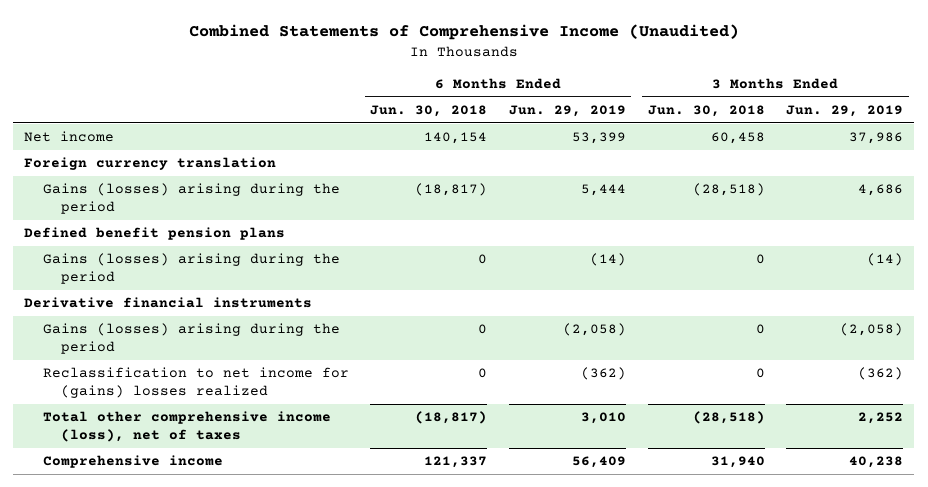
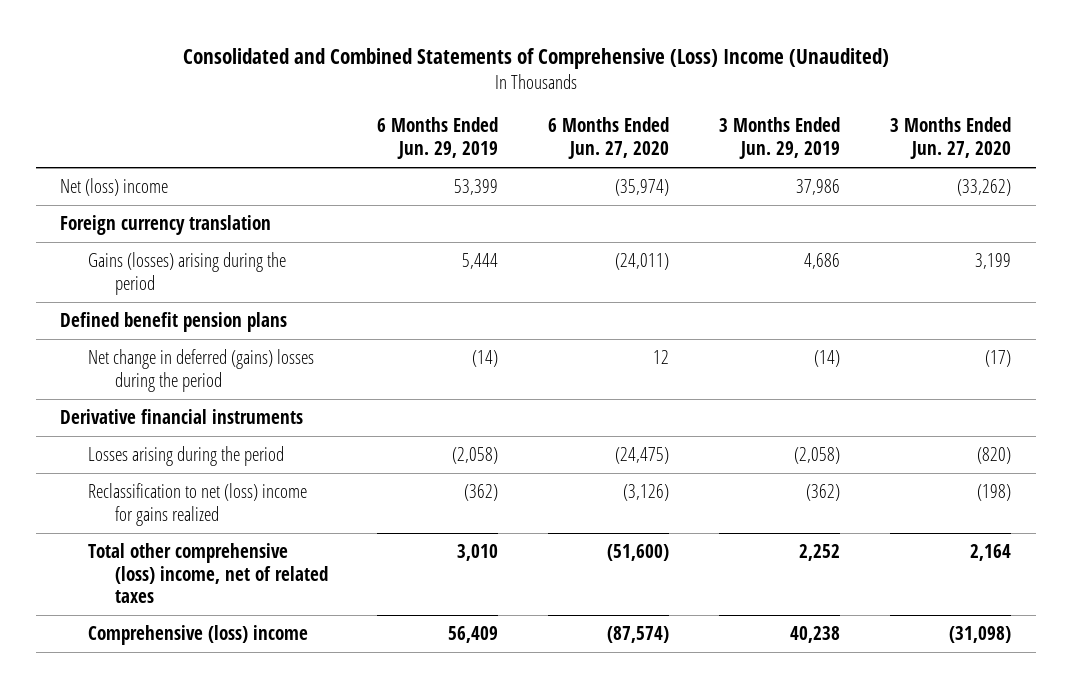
- Combined Statements of Comprehensive Income (Unaudited)
+ Consolidated and Combined Statements of Comprehensive (Loss) Income (Unaudited)
- | 6 Months Ended Jun. 30, 2018 | 6 Months Ended Jun. 29, 2019 | 3 Months Ended Jun. 30, 2018 | 3 Months Ended Jun. 29, 2019
+ | 6 Months Ended Jun. 29, 2019 | 6 Months Ended Jun. 27, 2020 | 3 Months Ended Jun. 29, 2019 | 3 Months Ended Jun. 27, 2020
- Net income | 140,154 | 53,399 | 60,458 | 37,986
+ Net (loss) income | 53,399 | (35,974) | 37,986 | (33,262)
- Gains (losses) arising during the period | 0 | (14) | 0 | (14)
+ Net change in deferred (gains) losses during the period | (14) | 12 | (14) | (17)
- Gains (losses) arising during the period | 0 | (2,058) | 0 | (2,058)
- Reclassification to net income for (gains) losses realized | 0 | (362) | 0 | (362)
- Total other comprehensive income (loss), net of taxes | (18,817) | 3,010 | (28,518) | 2,252
- Comprehensive income | 121,337 | 56,409 | 31,940 | 40,238
+ Losses arising during the period | (2,058) | (24,475) | (2,058) | (820)
+ Reclassification to net (loss) income for gains realized | (362) | (3,126) | (362) | (198)
+ Total other comprehensive (loss) income, net of related taxes | 3,010 | (51,600) | 2,252 | 2,164
+ Comprehensive (loss) income | 56,409 | (87,574) | 40,238 | (31,098)

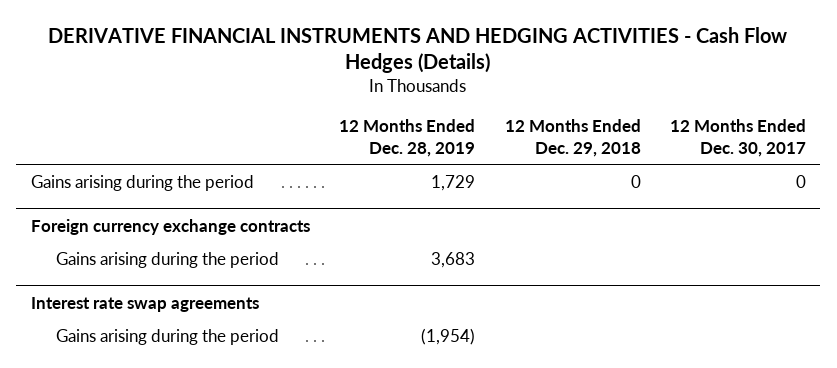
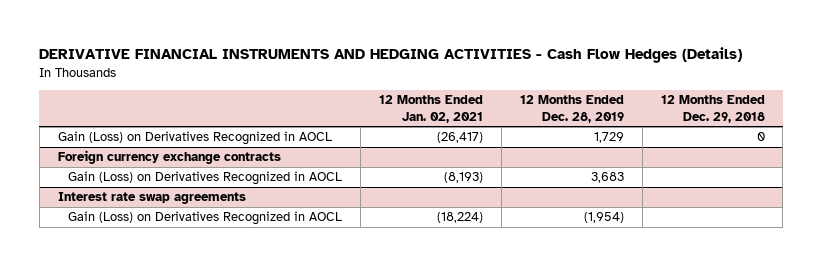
- | 12 Months Ended Dec. 28, 2019 | 12 Months Ended Dec. 29, 2018 | 12 Months Ended Dec. 30, 2017
+ | 12 Months Ended Jan. 02, 2021 | 12 Months Ended Dec. 28, 2019 | 12 Months Ended Dec. 29, 2018
- Gains arising during the period | 1,729 | 0 | 0
+ Gain (Loss) on Derivatives Recognized in AOCL | (26,417) | 1,729 | 0
@ Foreign currency exchange contracts
- Gains arising during the period | 3,683 | |
+ Gain (Loss) on Derivatives Recognized in AOCL | (8,193) | 3,683 |
@ Interest rate swap agreements
- Gains arising during the period | (1,954) | |
+ Gain (Loss) on Derivatives Recognized in AOCL | (18,224) | (1,954) |

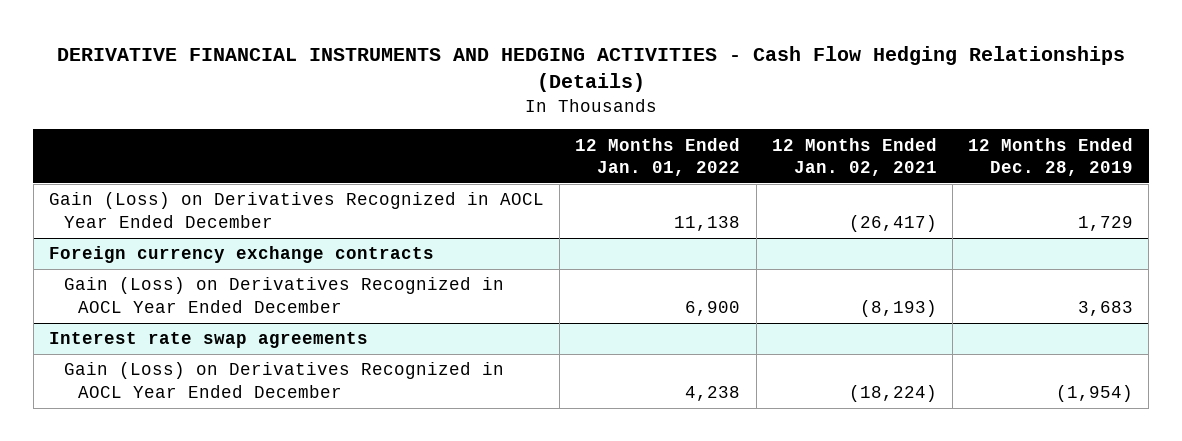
- DERIVATIVE FINANCIAL INSTRUMENTS AND HEDGING ACTIVITIES - Cash Flow Hedges (Details)
+ DERIVATIVE FINANCIAL INSTRUMENTS AND HEDGING ACTIVITIES - Cash Flow Hedging Relationships (Details)
- | 12 Months Ended Jan. 02, 2021 | 12 Months Ended Dec. 28, 2019 | 12 Months Ended Dec. 29, 2018
+ | 12 Months Ended Jan. 01, 2022 | 12 Months Ended Jan. 02, 2021 | 12 Months Ended Dec. 28, 2019
- Gain (Loss) on Derivatives Recognized in AOCL | (26,417) | 1,729 | 0
+ Gain (Loss) on Derivatives Recognized in AOCL Year Ended December | 11,138 | (26,417) | 1,729
@ Foreign currency exchange contracts
- Gain (Loss) on Derivatives Recognized in AOCL | (8,193) | 3,683 |
+ Gain (Loss) on Derivatives Recognized in AOCL Year Ended December | 6,900 | (8,193) | 3,683
@ Interest rate swap agreements
- Gain (Loss) on Derivatives Recognized in AOCL | (18,224) | (1,954) |
+ Gain (Loss) on Derivatives Recognized in AOCL Year Ended December | 4,238 | (18,224) | (1,954)

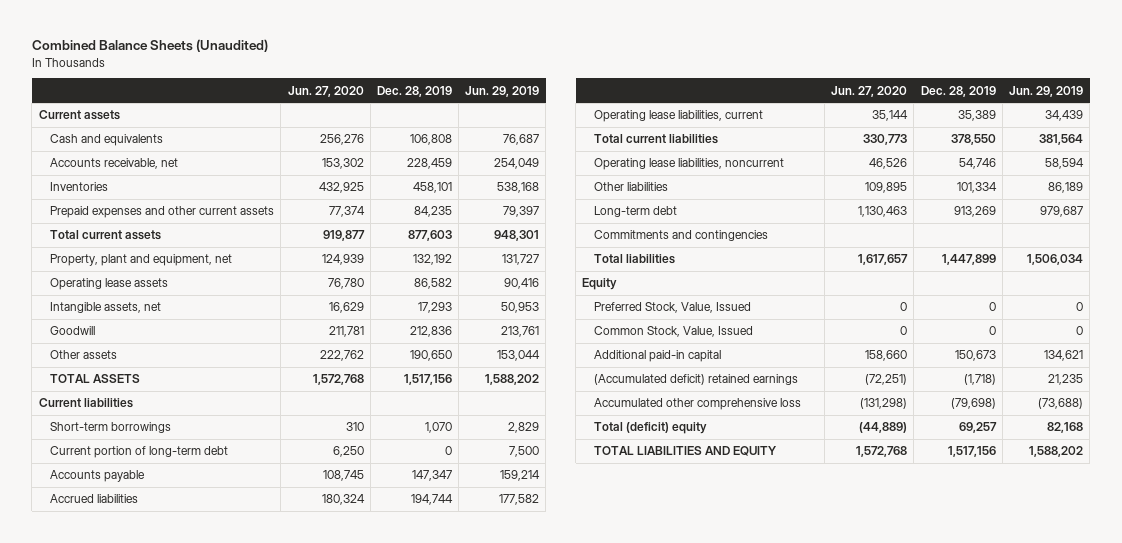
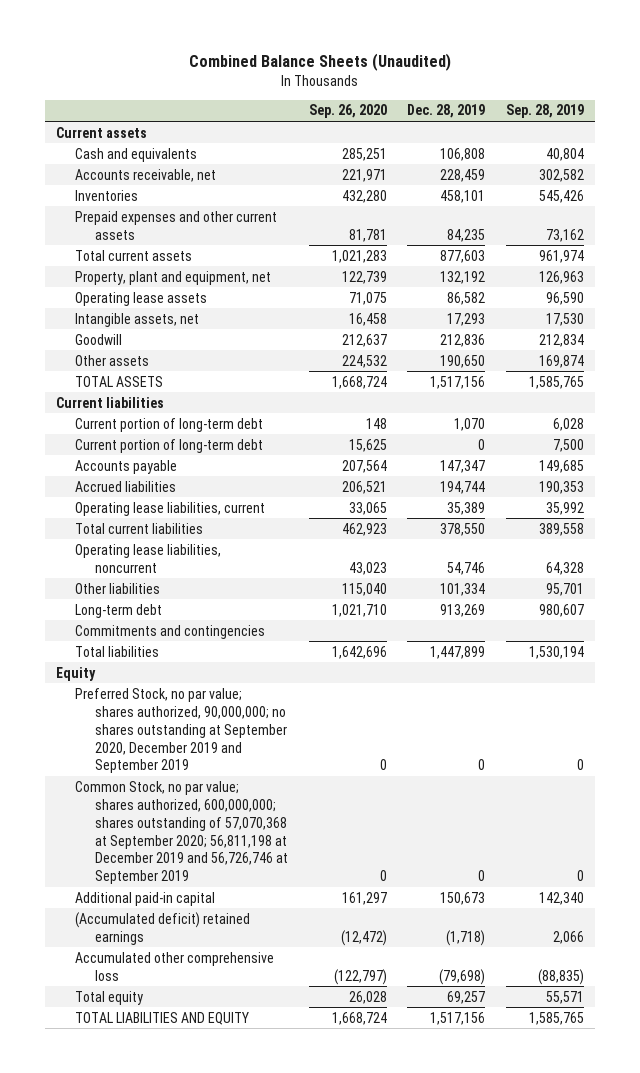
- | Jun. 27, 2020 | Dec. 28, 2019 | Jun. 29, 2019
+ | Sep. 26, 2020 | Dec. 28, 2019 | Sep. 28, 2019
- Short-term borrowings | 310 | 1,070 | 2,829
+ Current portion of long-term debt | 148 | 1,070 | 6,028
- Preferred Stock, Value, Issued | 0 | 0 | 0
- Common Stock, Value, Issued | 0 | 0 | 0
+ Preferred Stock, no par value; shares authorized, 90,000,000; no shares outstanding at September 2020, December 2019 and September 2019 | 0 | 0 | 0
+ Common Stock, no par value; shares authorized, 600,000,000; shares outstanding of 57,070,368 at September 2020; 56,811,198 at December 2019 and 56,726,746 at September 2019 | 0 | 0 | 0
- Total (deficit) equity | (44,889) | 69,257 | 82,168
+ Total equity | 26,028 | 69,257 | 55,571

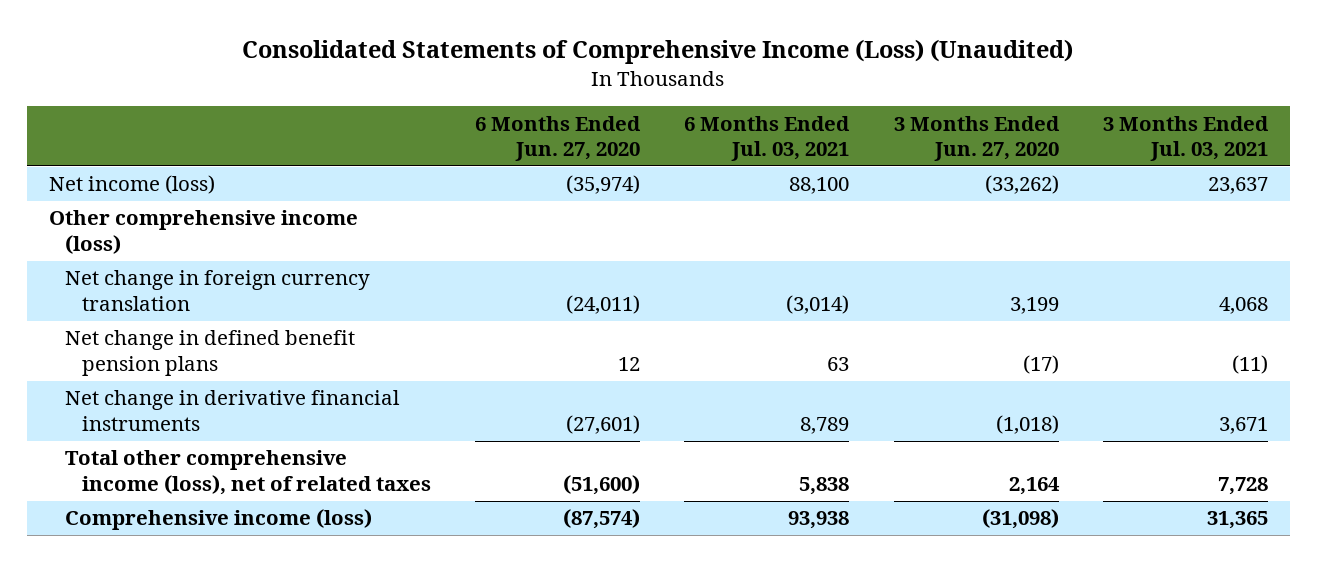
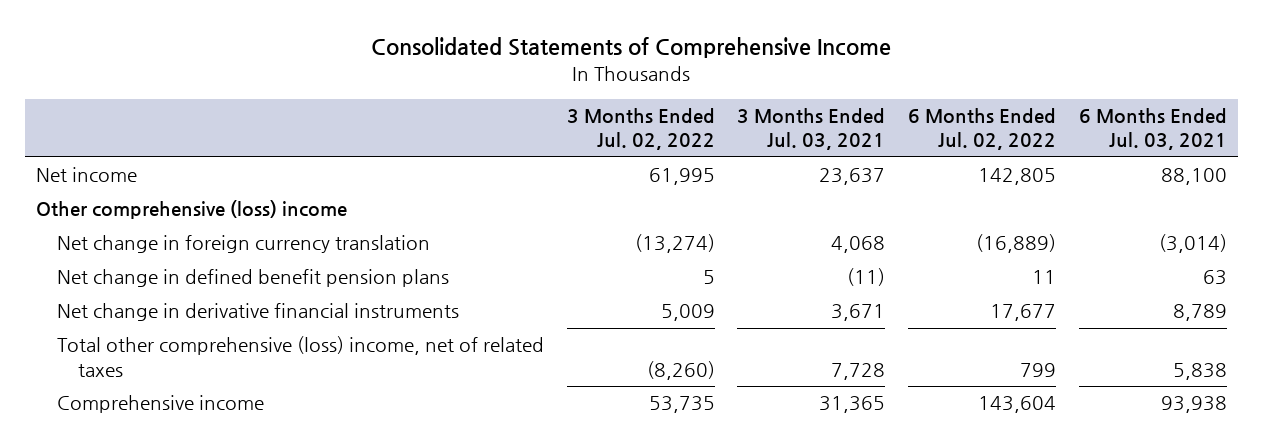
- Consolidated Statements of Comprehensive Income (Loss) (Unaudited)
+ Consolidated Statements of Comprehensive Income
- | 6 Months Ended Jun. 27, 2020 | 6 Months Ended Jul. 03, 2021 | 3 Months Ended Jun. 27, 2020 | 3 Months Ended Jul. 03, 2021
+ | 3 Months Ended Jul. 02, 2022 | 3 Months Ended Jul. 03, 2021 | 6 Months Ended Jul. 02, 2022 | 6 Months Ended Jul. 03, 2021
- Net income (loss) | (35,974) | 88,100 | (33,262) | 23,637
- Other comprehensive income (loss)
+ Net income | 61,995 | 23,637 | 142,805 | 88,100
+ Other comprehensive (loss) income
- Total other comprehensive income (loss), net of related taxes | (51,600) | 5,838 | 2,164 | 7,728
- Comprehensive income (loss) | (87,574) | 93,938 | (31,098) | 31,365
+ Total other comprehensive (loss) income, net of related taxes | (8,260) | 7,728 | 799 | 5,838
+ Comprehensive income | 53,735 | 31,365 | 143,604 | 93,938

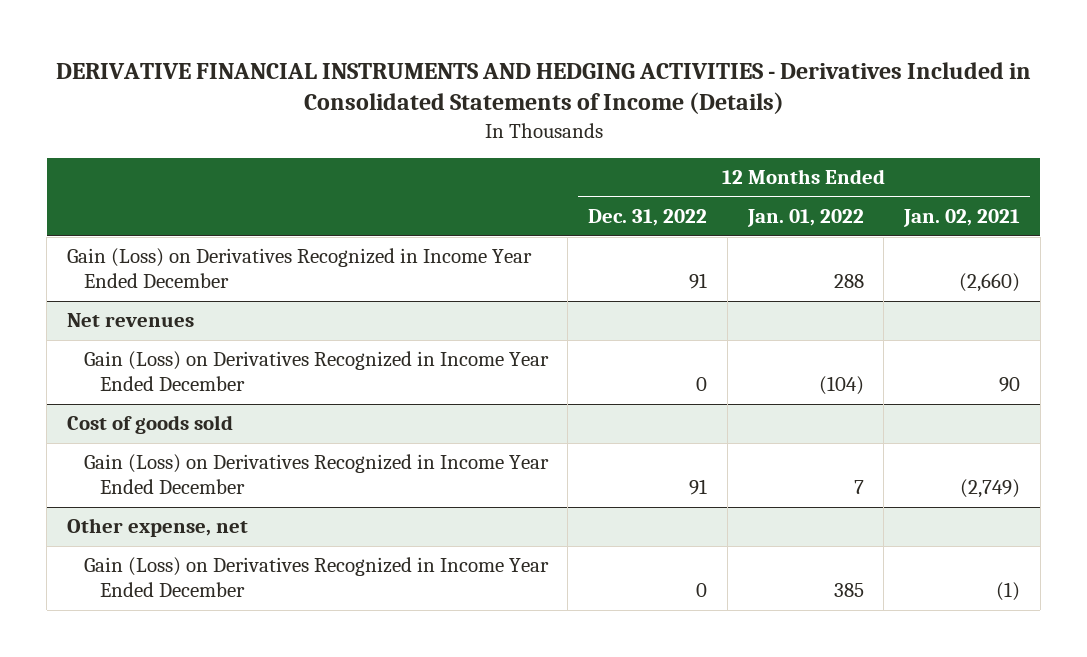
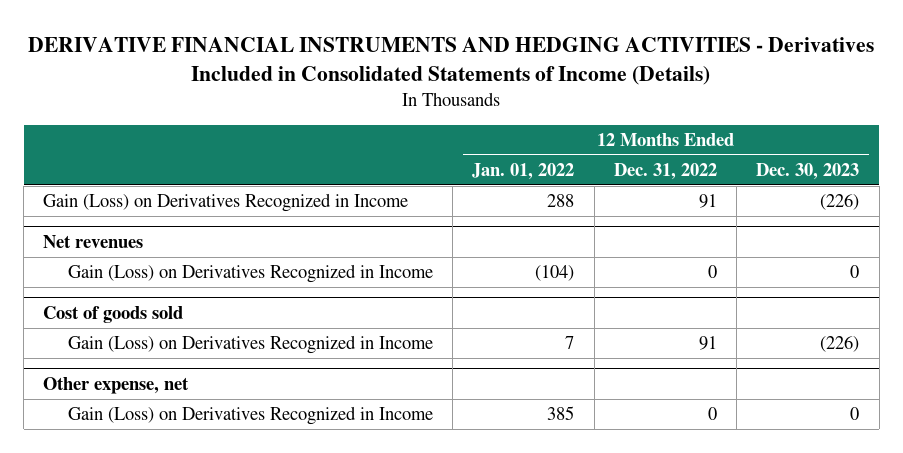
- | 12 Months Ended Dec. 31, 2022 | 12 Months Ended Jan. 01, 2022 | 12 Months Ended Jan. 02, 2021
+ | 12 Months Ended Jan. 01, 2022 | 12 Months Ended Dec. 31, 2022 | 12 Months Ended Dec. 30, 2023
- Gain (Loss) on Derivatives Recognized in Income Year Ended December | 91 | 288 | (2,660)
+ Gain (Loss) on Derivatives Recognized in Income | 288 | 91 | (226)
@ Net revenues
- Gain (Loss) on Derivatives Recognized in Income Year Ended December | 0 | (104) | 90
+ Gain (Loss) on Derivatives Recognized in Income | (104) | 0 | 0
@ Cost of goods sold
- Gain (Loss) on Derivatives Recognized in Income Year Ended December | 91 | 7 | (2,749)
+ Gain (Loss) on Derivatives Recognized in Income | 7 | 91 | (226)
@ Other expense, net
- Gain (Loss) on Derivatives Recognized in Income Year Ended December | 0 | 385 | (1)
+ Gain (Loss) on Derivatives Recognized in Income | 385 | 0 | 0

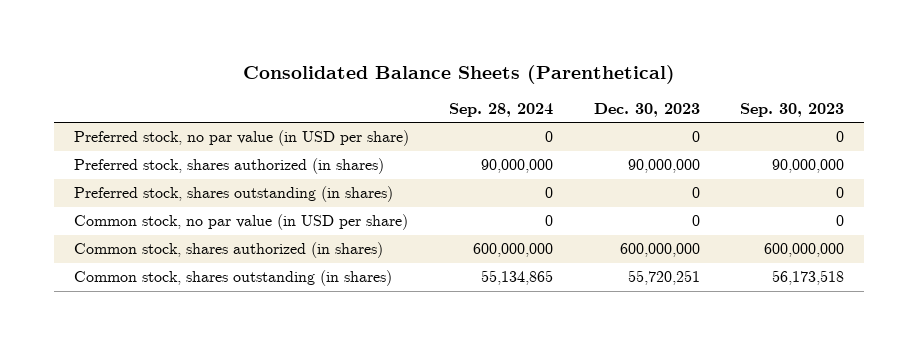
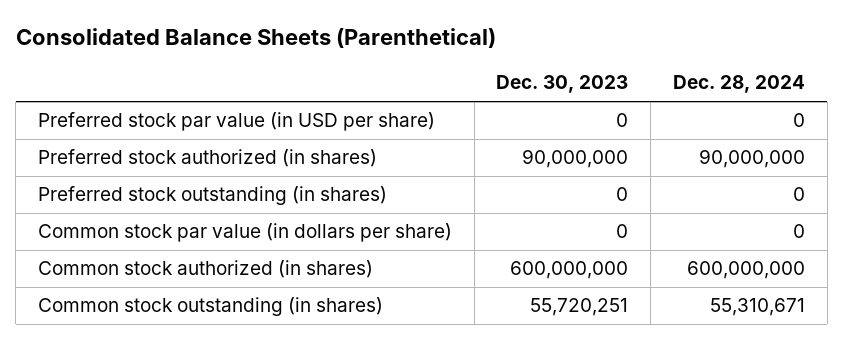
- | Sep. 28, 2024 | Dec. 30, 2023 | Sep. 30, 2023
+ | Dec. 30, 2023 | Dec. 28, 2024
- Preferred stock, no par value (in USD per share) | 0 | 0 | 0
- Preferred stock, shares authorized (in shares) | 90,000,000 | 90,000,000 | 90,000,000
- Preferred stock, shares outstanding (in shares) | 0 | 0 | 0
- Common stock, no par value (in USD per share) | 0 | 0 | 0
- Common stock, shares authorized (in shares) | 600,000,000 | 600,000,000 | 600,000,000
- Common stock, shares outstanding (in shares) | 55,134,865 | 55,720,251 | 56,173,518
+ Preferred stock par value (in USD per share) | 0 | 0
+ Preferred stock authorized (in shares) | 90,000,000 | 90,000,000
+ Preferred stock outstanding (in shares) | 0 | 0
+ Common stock par value (in dollars per share) | 0 | 0
+ Common stock authorized (in shares) | 600,000,000 | 600,000,000
+ Common stock outstanding (in shares) | 55,720,251 | 55,310,671

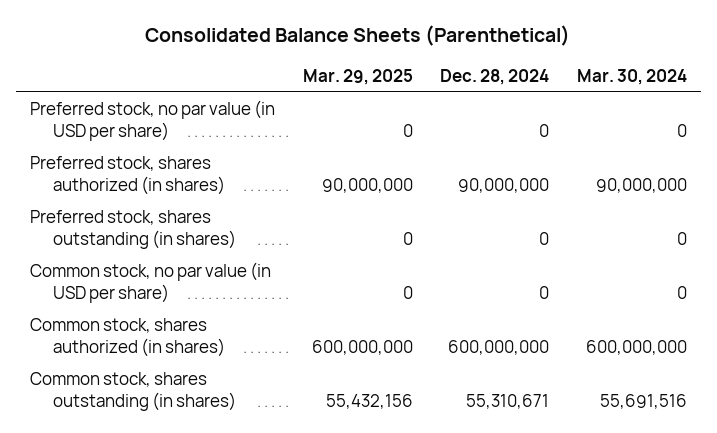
- | Dec. 30, 2023 | Dec. 28, 2024
+ | Mar. 29, 2025 | Dec. 28, 2024 | Mar. 30, 2024
- Preferred stock par value (in USD per share) | 0 | 0
- Preferred stock authorized (in shares) | 90,000,000 | 90,000,000
- Preferred stock outstanding (in shares) | 0 | 0
- Common stock par value (in dollars per share) | 0 | 0
- Common stock authorized (in shares) | 600,000,000 | 600,000,000
- Common stock outstanding (in shares) | 55,720,251 | 55,310,671
+ Preferred stock, no par value (in USD per share) | 0 | 0 | 0
+ Preferred stock, shares authorized (in shares) | 90,000,000 | 90,000,000 | 90,000,000
+ Preferred stock, shares outstanding (in shares) | 0 | 0 | 0
+ Common stock, no par value (in USD per share) | 0 | 0 | 0
+ Common stock, shares authorized (in shares) | 600,000,000 | 600,000,000 | 600,000,000
+ Common stock, shares outstanding (in shares) | 55,432,156 | 55,310,671 | 55,691,516

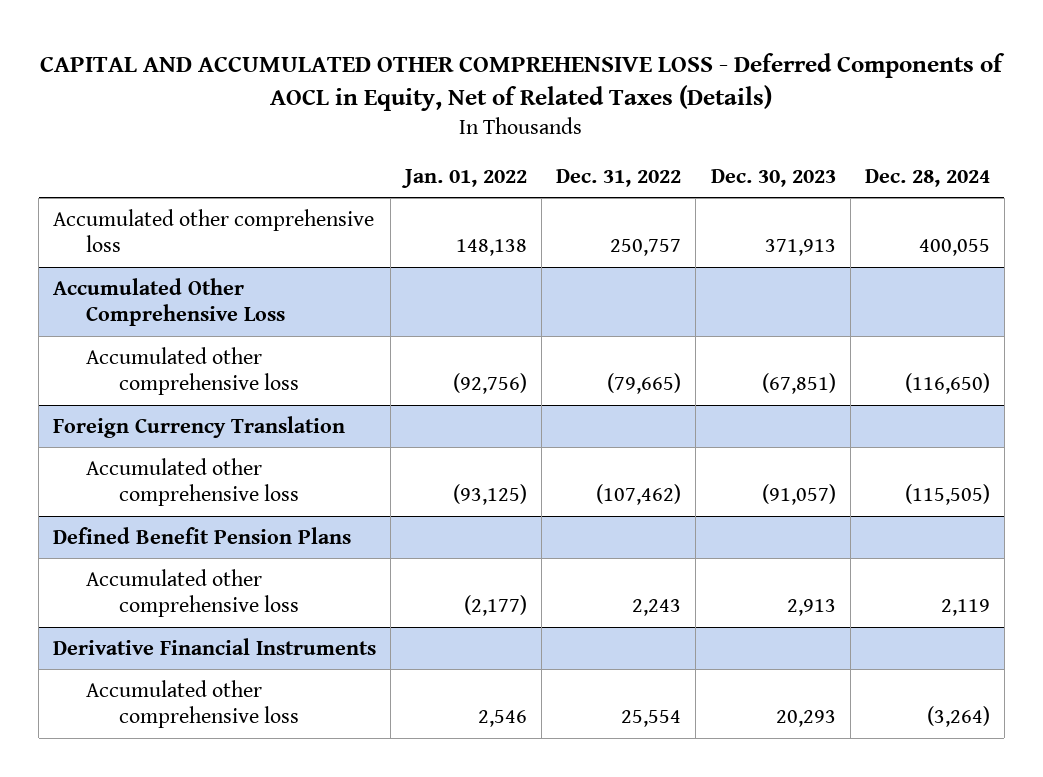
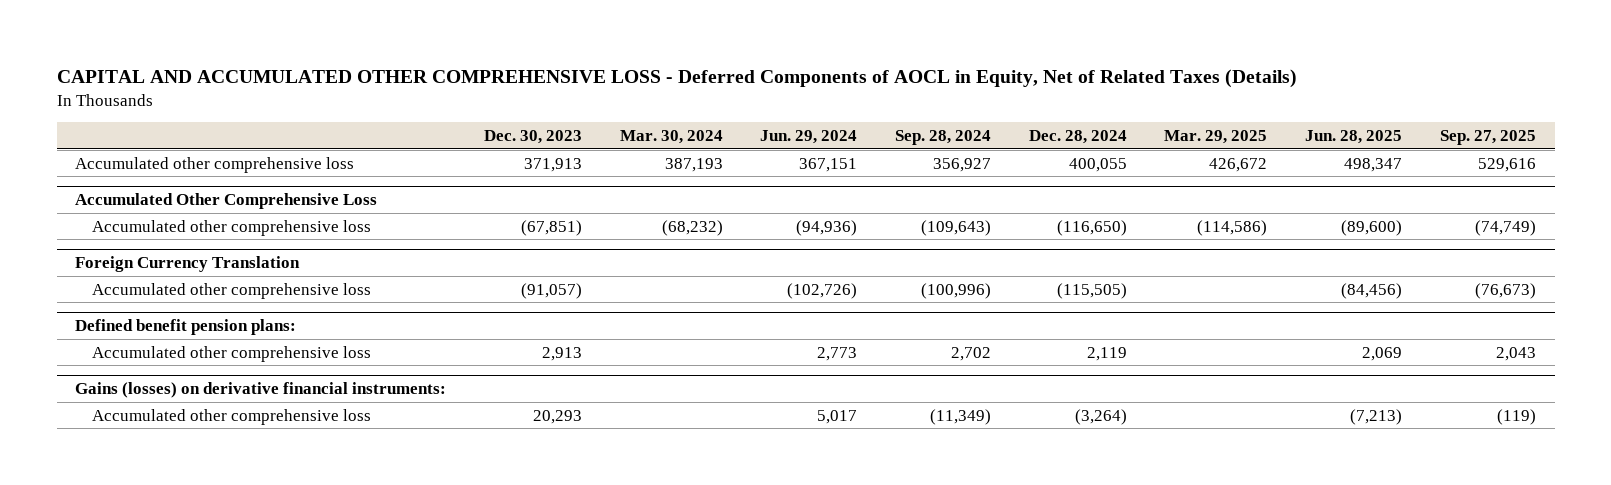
- | Jan. 01, 2022 | Dec. 31, 2022 | Dec. 30, 2023 | Dec. 28, 2024
+ | Dec. 30, 2023 | Mar. 30, 2024 | Jun. 29, 2024 | Sep. 28, 2024 | Dec. 28, 2024 | Mar. 29, 2025 | Jun. 28, 2025 | Sep. 27, 2025
- Defined Benefit Pension Plans
+ Defined benefit pension plans:
- Derivative Financial Instruments
+ Gains (losses) on derivative financial instruments:

